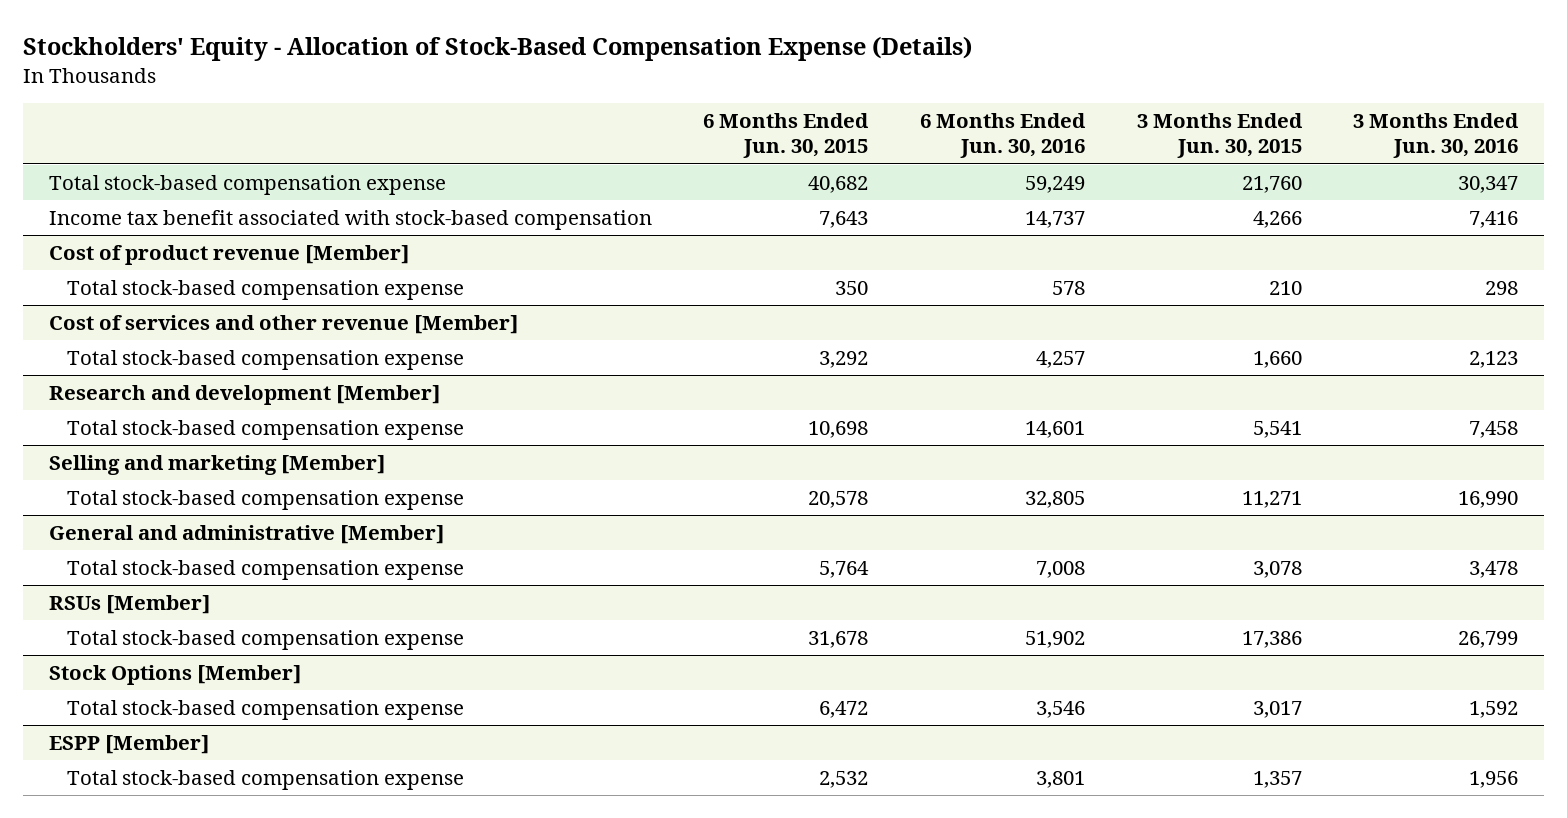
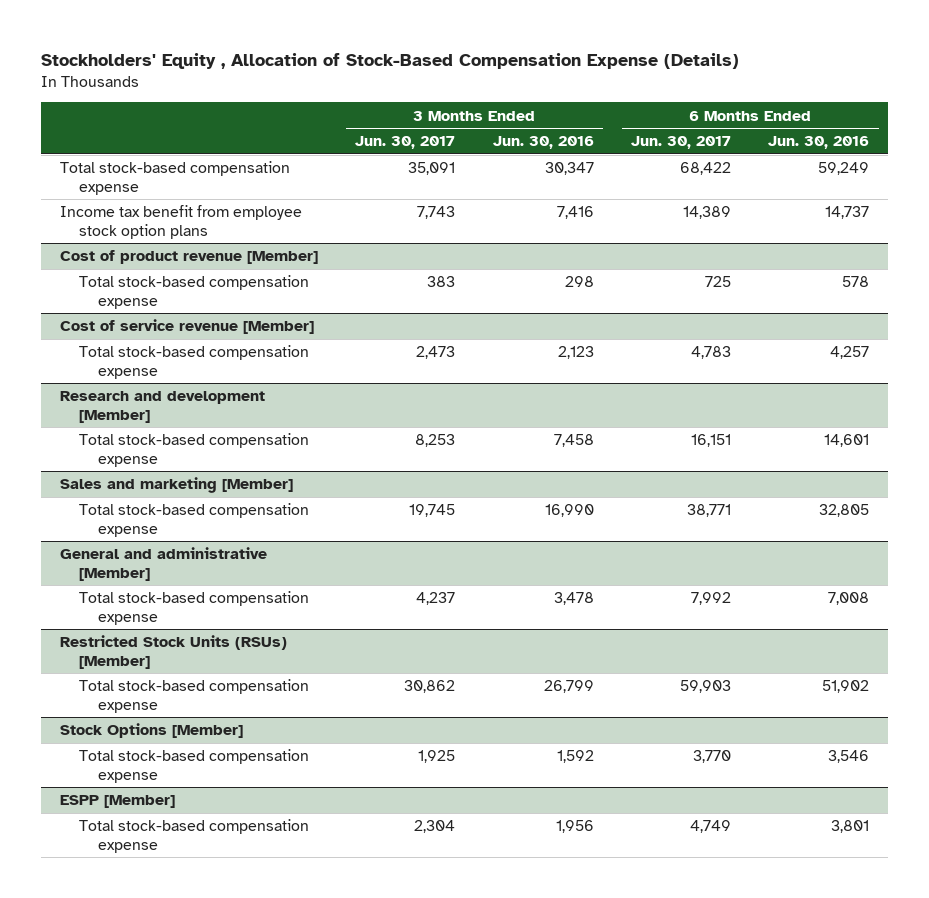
- Stockholders' Equity - Allocation of Stock-Based Compensation Expense (Details)
+ Stockholders' Equity , Allocation of Stock-Based Compensation Expense (Details)
- | 6 Months Ended Jun. 30, 2015 | 6 Months Ended Jun. 30, 2016 | 3 Months Ended Jun. 30, 2015 | 3 Months Ended Jun. 30, 2016
+ | 3 Months Ended Jun. 30, 2017 | 3 Months Ended Jun. 30, 2016 | 6 Months Ended Jun. 30, 2017 | 6 Months Ended Jun. 30, 2016
- Income tax benefit associated with stock-based compensation | 7,643 | 14,737 | 4,266 | 7,416
+ Income tax benefit from employee stock option plans | 7,743 | 7,416 | 14,389 | 14,737
- Cost of services and other revenue [Member]
+ Cost of service revenue [Member]
- Selling and marketing [Member]
+ Sales and marketing [Member]
- RSUs [Member]
+ Restricted Stock Units (RSUs) [Member]

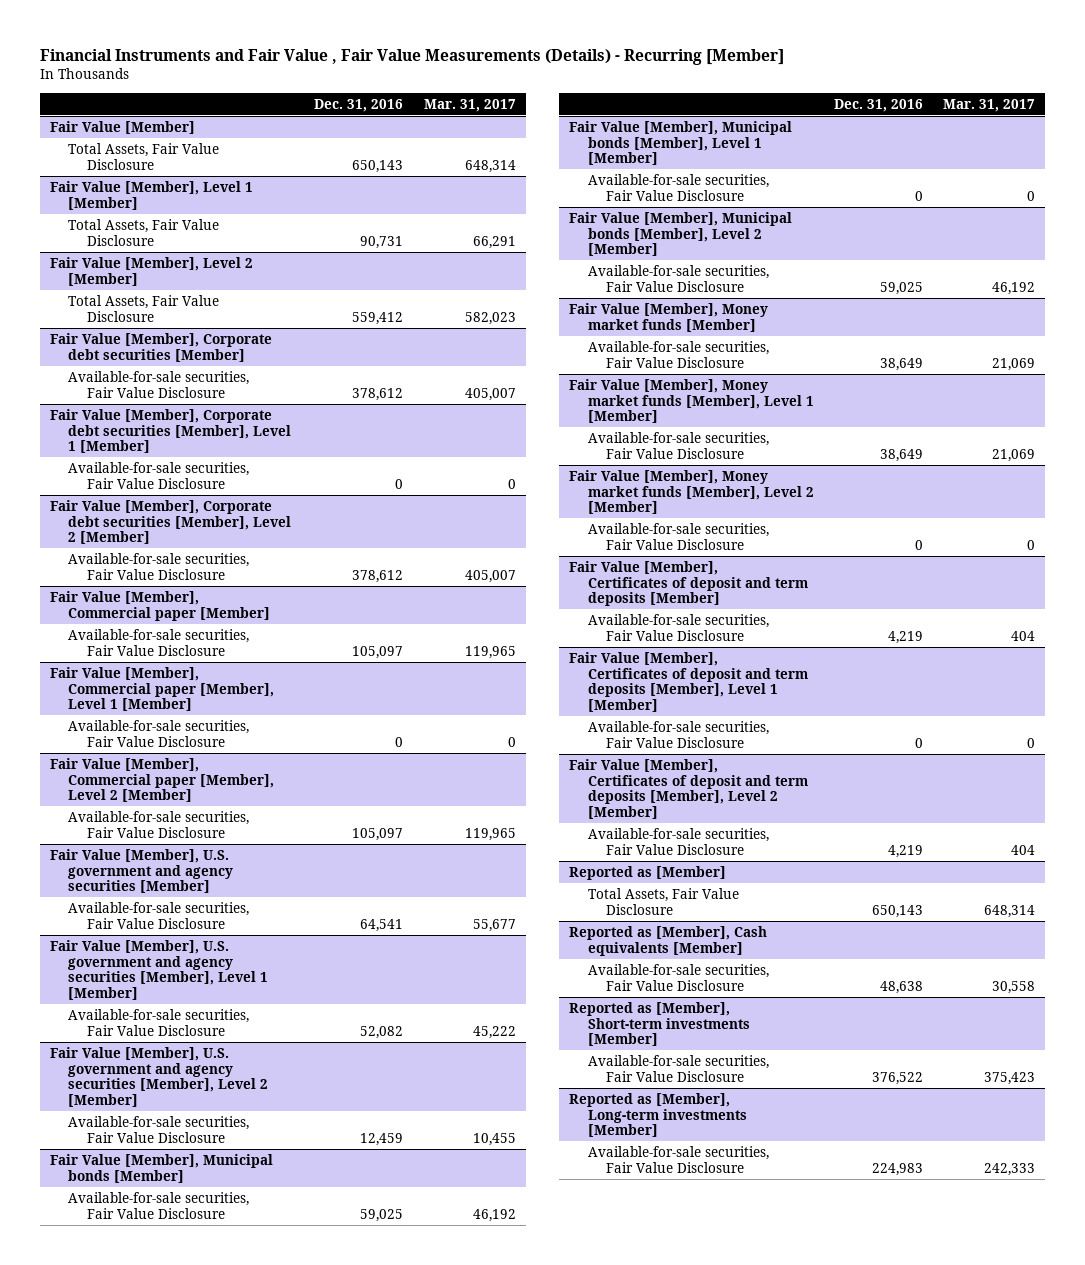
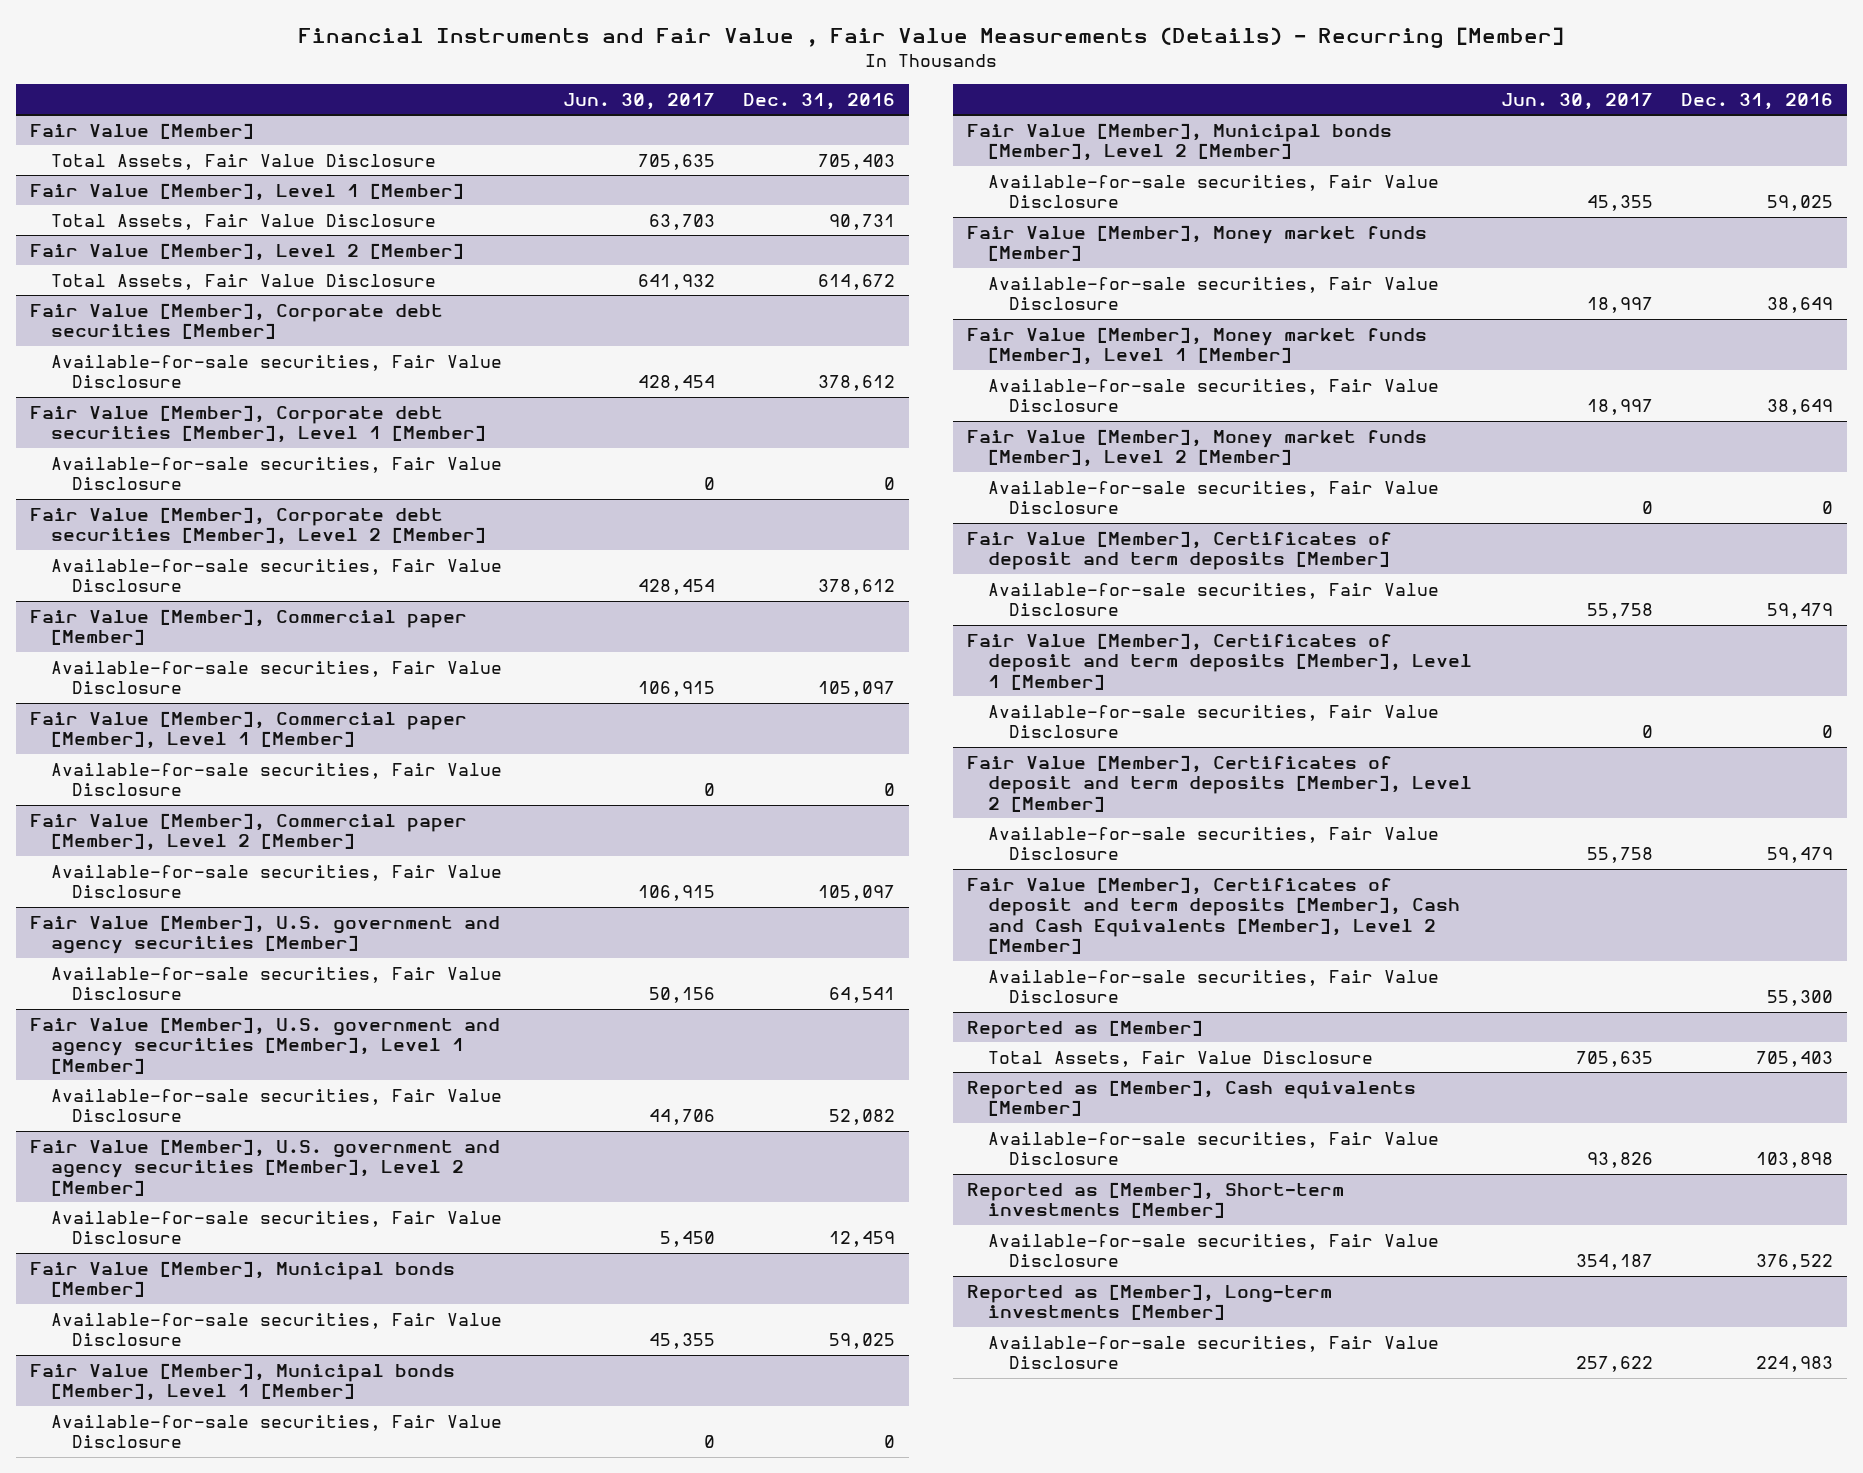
- | Dec. 31, 2016 | Mar. 31, 2017
+ | Jun. 30, 2017 | Dec. 31, 2016
@ Fair Value [Member]
- Total Assets, Fair Value Disclosure | 650,143 | 648,314
+ Total Assets, Fair Value Disclosure | 705,635 | 705,403
@ Fair Value [Member], Level 2 [Member]
- Total Assets, Fair Value Disclosure | 559,412 | 582,023
+ Total Assets, Fair Value Disclosure | 641,932 | 614,672
@ Fair Value [Member], Certificates of deposit and term deposits [Member]
- Available-for-sale securities, Fair Value Disclosure | 4,219 | 404
+ Available-for-sale securities, Fair Value Disclosure | 55,758 | 59,479
@ Fair Value [Member], Certificates of deposit and term deposits [Member], Level 2 [Member]
- Available-for-sale securities, Fair Value Disclosure | 4,219 | 404
+ Available-for-sale securities, Fair Value Disclosure | 55,758 | 59,479
+ Fair Value [Member], Certificates of deposit and term deposits [Member], Cash and Cash Equivalents [Member], Level 2 [Member]
+ Available-for-sale securities, Fair Value Disclosure | | 55,300
@ Reported as [Member]
- Total Assets, Fair Value Disclosure | 650,143 | 648,314
+ Total Assets, Fair Value Disclosure | 705,635 | 705,403
@ Reported as [Member], Cash equivalents [Member]
- Available-for-sale securities, Fair Value Disclosure | 48,638 | 30,558
+ Available-for-sale securities, Fair Value Disclosure | 93,826 | 103,898

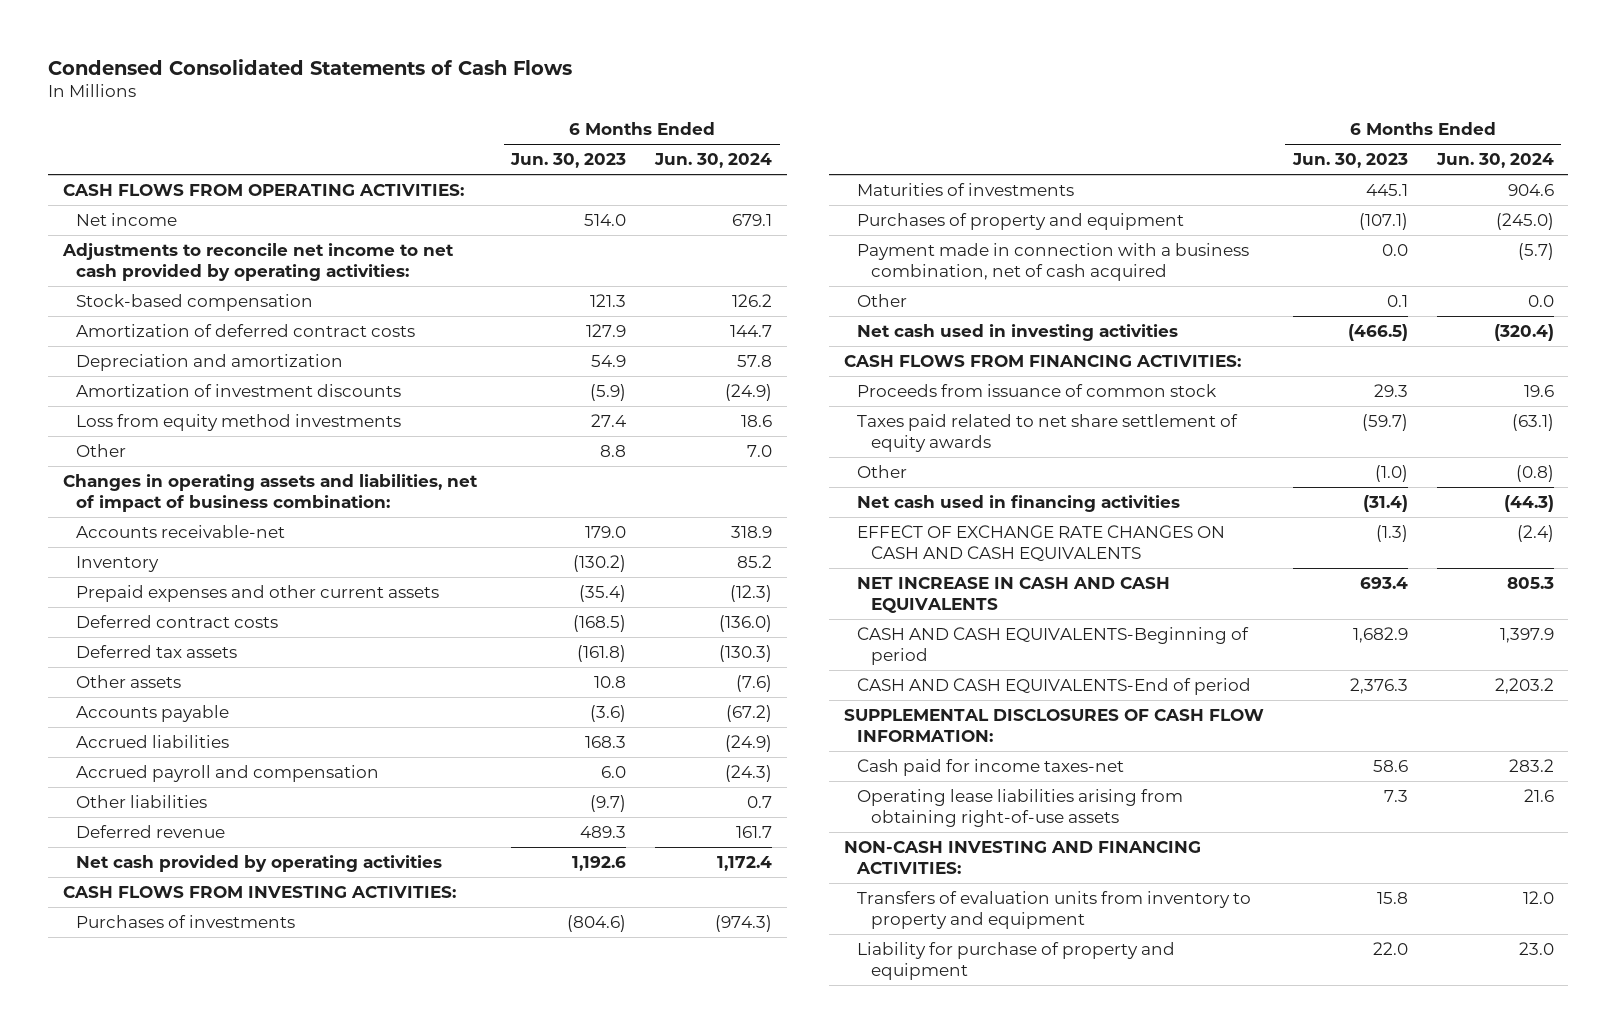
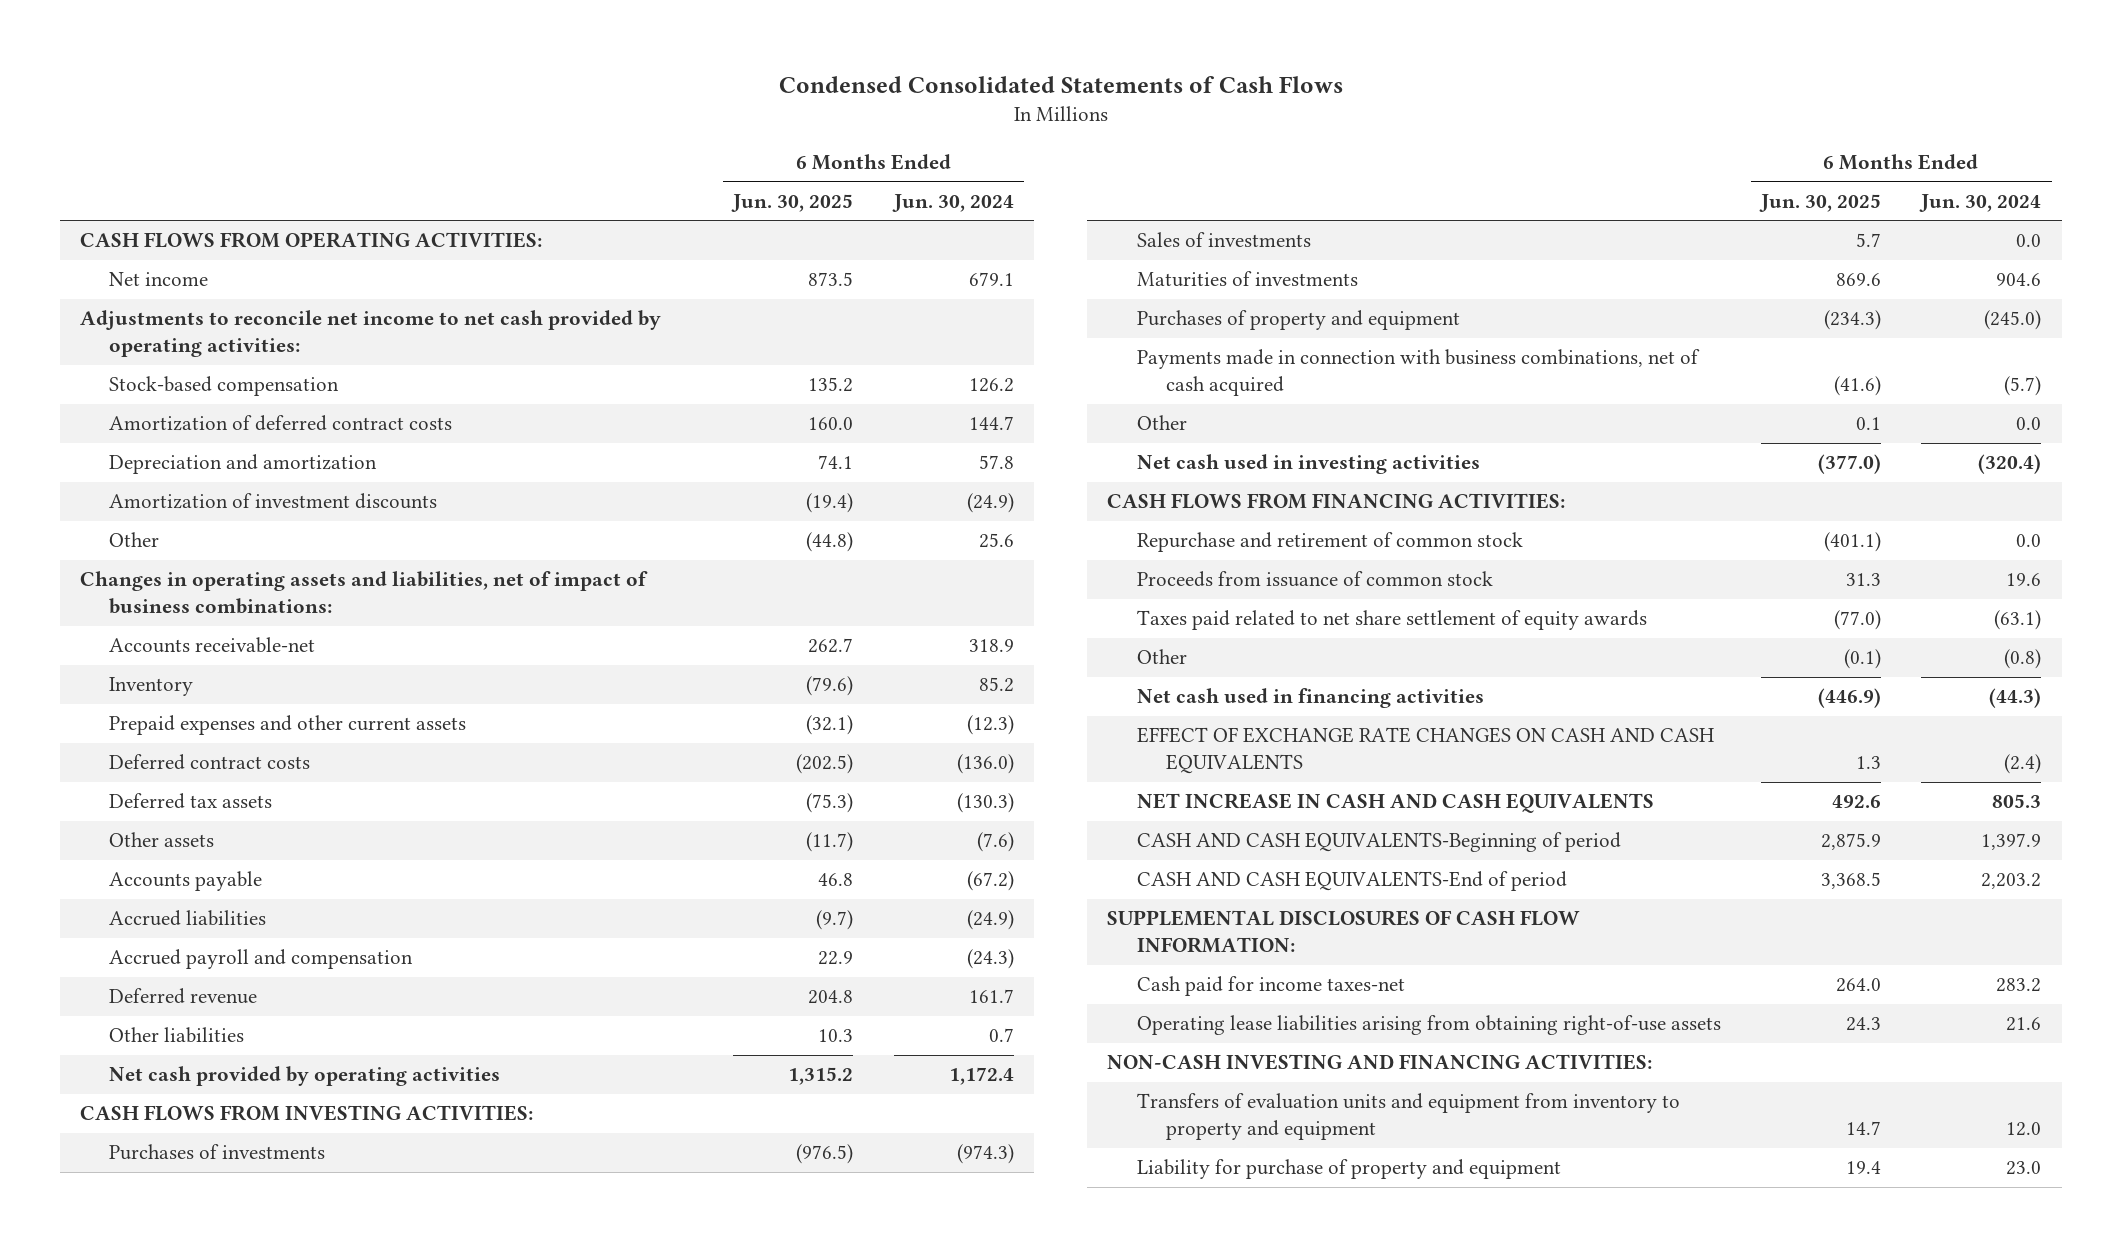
- | 6 Months Ended Jun. 30, 2023 | 6 Months Ended Jun. 30, 2024
+ | 6 Months Ended Jun. 30, 2025 | 6 Months Ended Jun. 30, 2024
- Loss from equity method investments | 27.4 | 18.6
- Other | 8.8 | 7.0
- Changes in operating assets and liabilities, net of impact of business combination:
+ Other | (44.8) | 25.6
+ Changes in operating assets and liabilities, net of impact of business combinations:
moved down: Other liabilities | 10.3 | 0.7
+ Sales of investments | 5.7 | 0.0
- Payment made in connection with a business combination, net of cash acquired | 0.0 | (5.7)
+ Payments made in connection with business combinations, net of cash acquired | (41.6) | (5.7)
+ Repurchase and retirement of common stock | (401.1) | 0.0
- Transfers of evaluation units from inventory to property and equipment | 15.8 | 12.0
+ Transfers of evaluation units and equipment from inventory to property and equipment | 14.7 | 12.0

